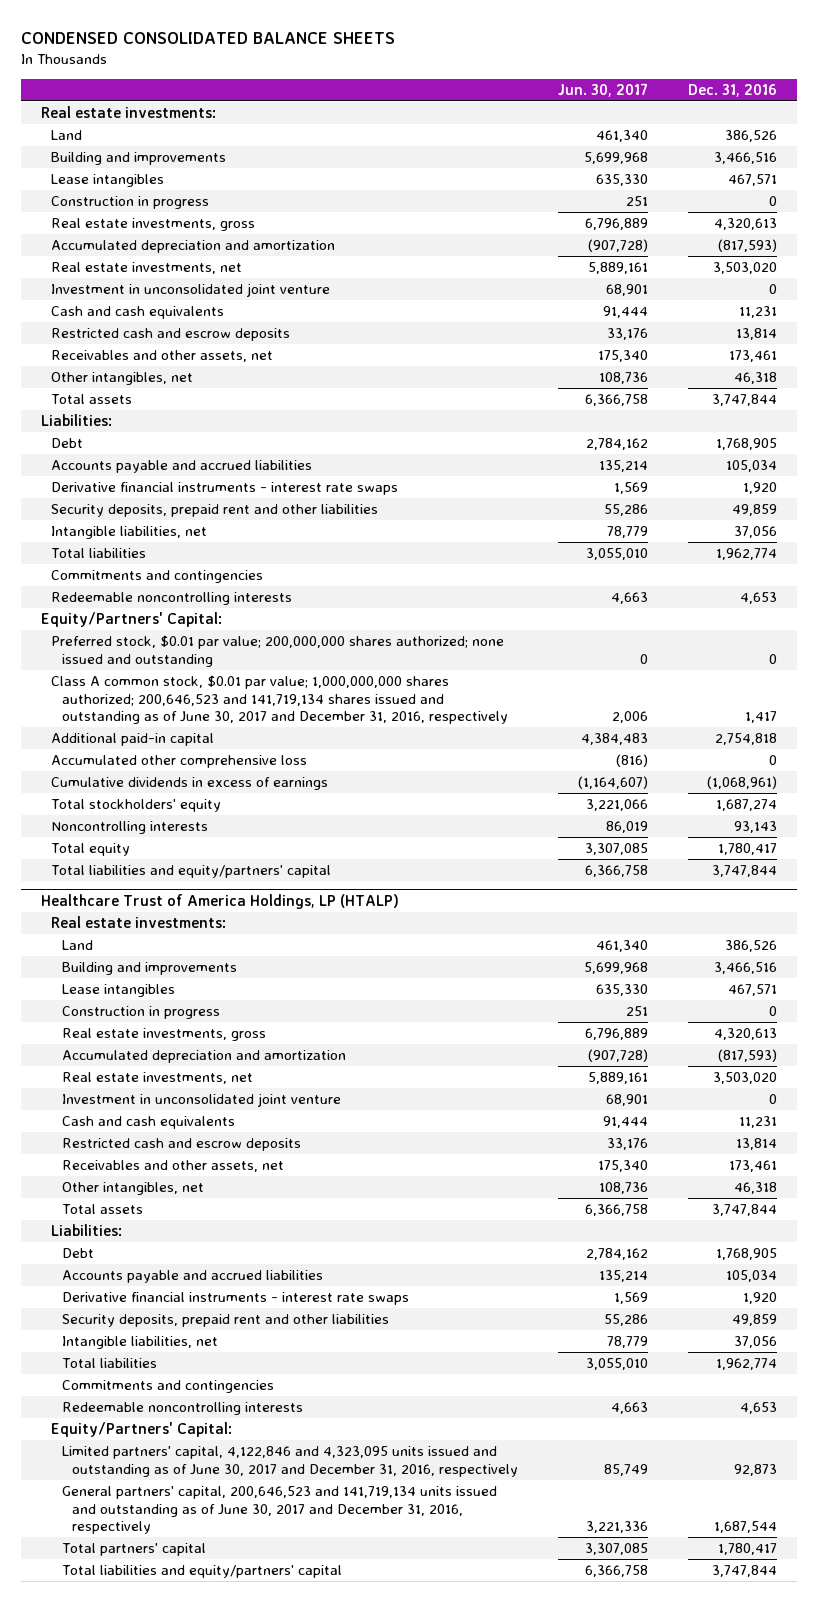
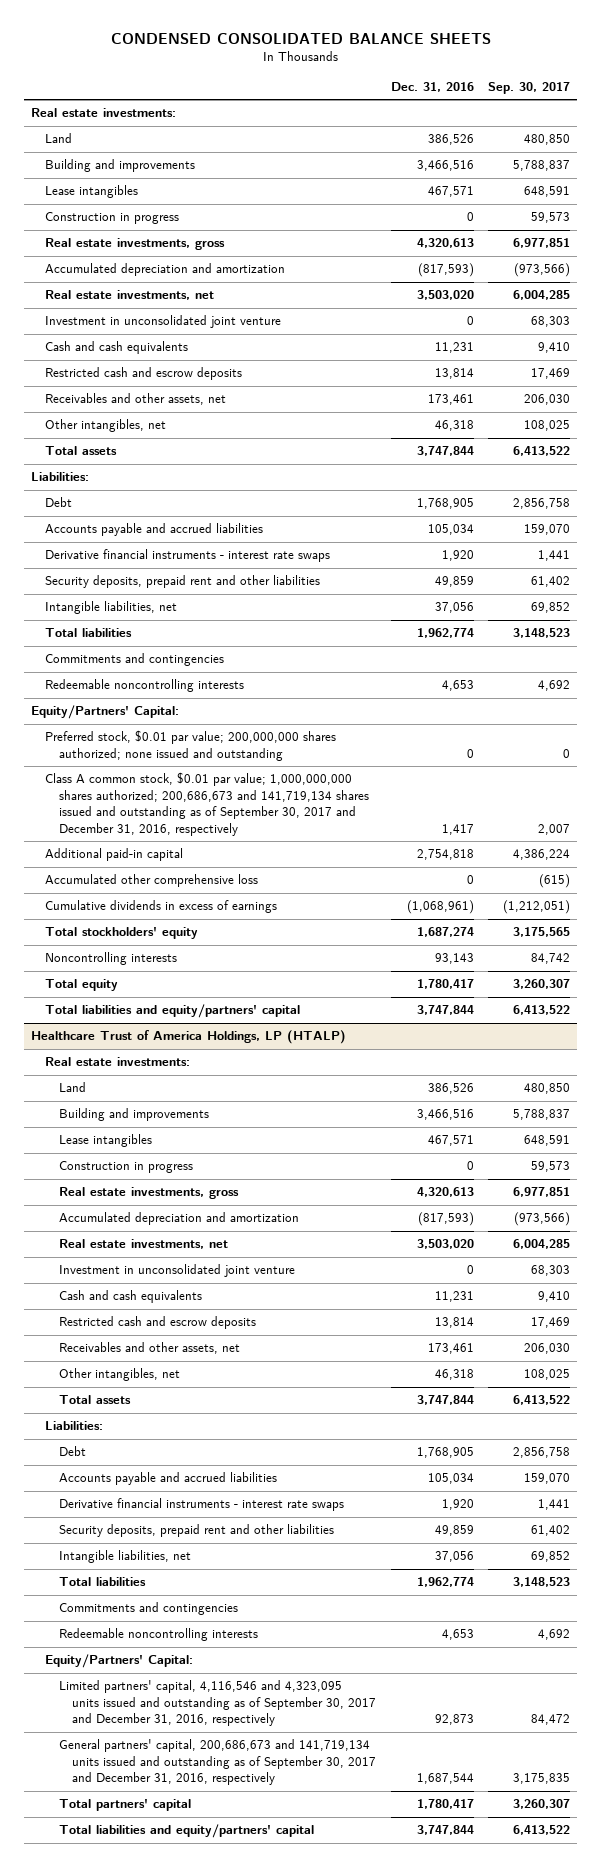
- | Jun. 30, 2017 | Dec. 31, 2016
+ | Dec. 31, 2016 | Sep. 30, 2017
- Class A common stock, $0.01 par value; 1,000,000,000 shares authorized; 200,646,523 and 141,719,134 shares issued and outstanding as of June 30, 2017 and December 31, 2016, respectively | 2,006 | 1,417
+ Class A common stock, $0.01 par value; 1,000,000,000 shares authorized; 200,686,673 and 141,719,134 shares issued and outstanding as of September 30, 2017 and December 31, 2016, respectively | 1,417 | 2,007
@ Healthcare Trust of America Holdings, LP (HTALP)
- Limited partners' capital, 4,122,846 and 4,323,095 units issued and outstanding as of June 30, 2017 and December 31, 2016, respectively | 85,749 | 92,873
- General partners' capital, 200,646,523 and 141,719,134 units issued and outstanding as of June 30, 2017 and December 31, 2016, respectively | 3,221,336 | 1,687,544
+ Limited partners' capital, 4,116,546 and 4,323,095 units issued and outstanding as of September 30, 2017 and December 31, 2016, respectively | 92,873 | 84,472
+ General partners' capital, 200,686,673 and 141,719,134 units issued and outstanding as of September 30, 2017 and December 31, 2016, respectively | 1,687,544 | 3,175,835

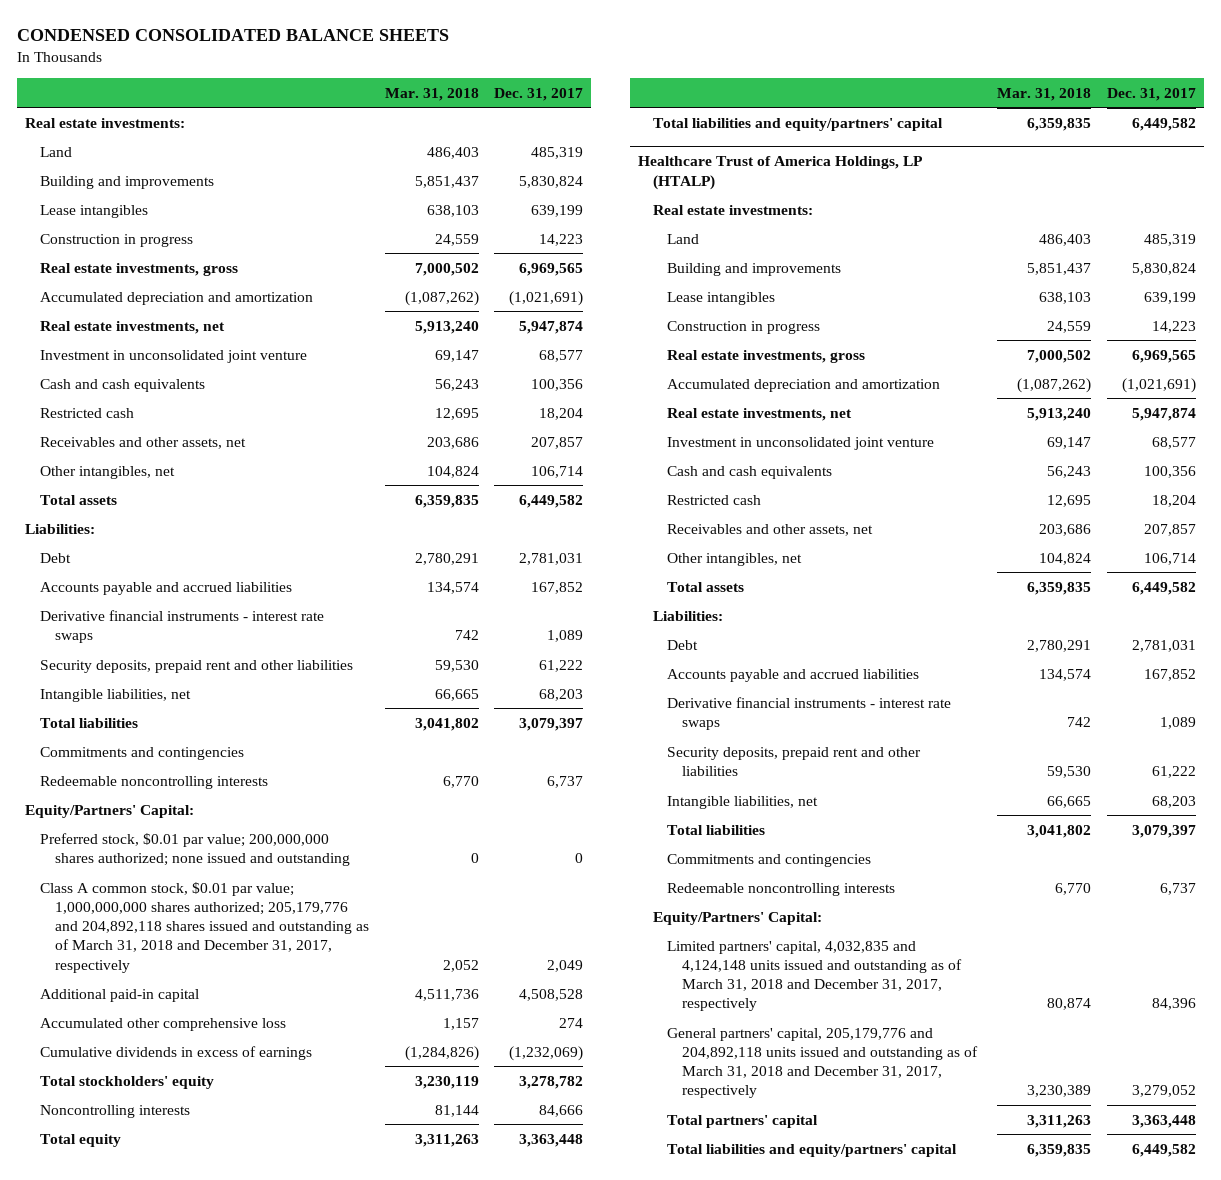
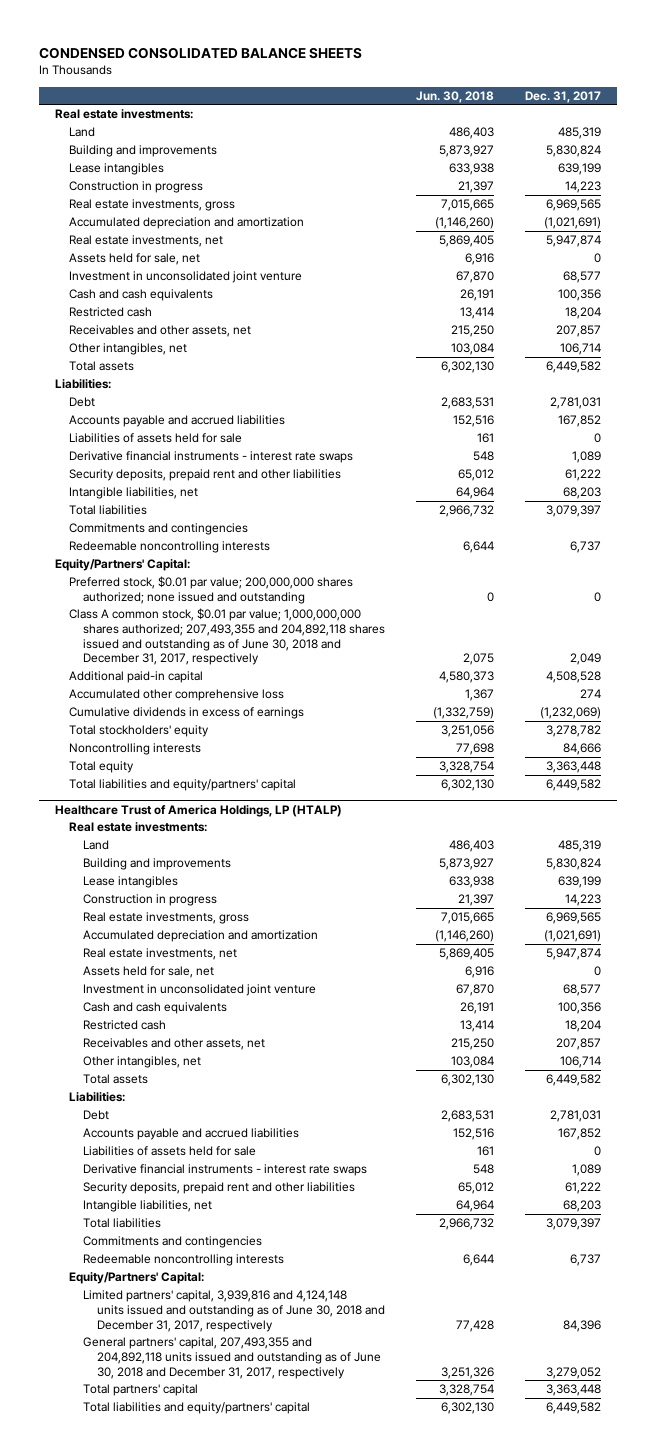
- | Mar. 31, 2018 | Dec. 31, 2017
+ | Jun. 30, 2018 | Dec. 31, 2017
+ Assets held for sale, net | 6,916 | 0
+ Liabilities of assets held for sale | 161 | 0
- Class A common stock, $0.01 par value; 1,000,000,000 shares authorized; 205,179,776 and 204,892,118 shares issued and outstanding as of March 31, 2018 and December 31, 2017, respectively | 2,052 | 2,049
+ Class A common stock, $0.01 par value; 1,000,000,000 shares authorized; 207,493,355 and 204,892,118 shares issued and outstanding as of June 30, 2018 and December 31, 2017, respectively | 2,075 | 2,049
@ Healthcare Trust of America Holdings, LP (HTALP)
+ Assets held for sale, net | 6,916 | 0
+ Liabilities of assets held for sale | 161 | 0
- Limited partners' capital, 4,032,835 and 4,124,148 units issued and outstanding as of March 31, 2018 and December 31, 2017, respectively | 80,874 | 84,396
- General partners' capital, 205,179,776 and 204,892,118 units issued and outstanding as of March 31, 2018 and December 31, 2017, respectively | 3,230,389 | 3,279,052
+ Limited partners' capital, 3,939,816 and 4,124,148 units issued and outstanding as of June 30, 2018 and December 31, 2017, respectively | 77,428 | 84,396
+ General partners' capital, 207,493,355 and 204,892,118 units issued and outstanding as of June 30, 2018 and December 31, 2017, respectively | 3,251,326 | 3,279,052

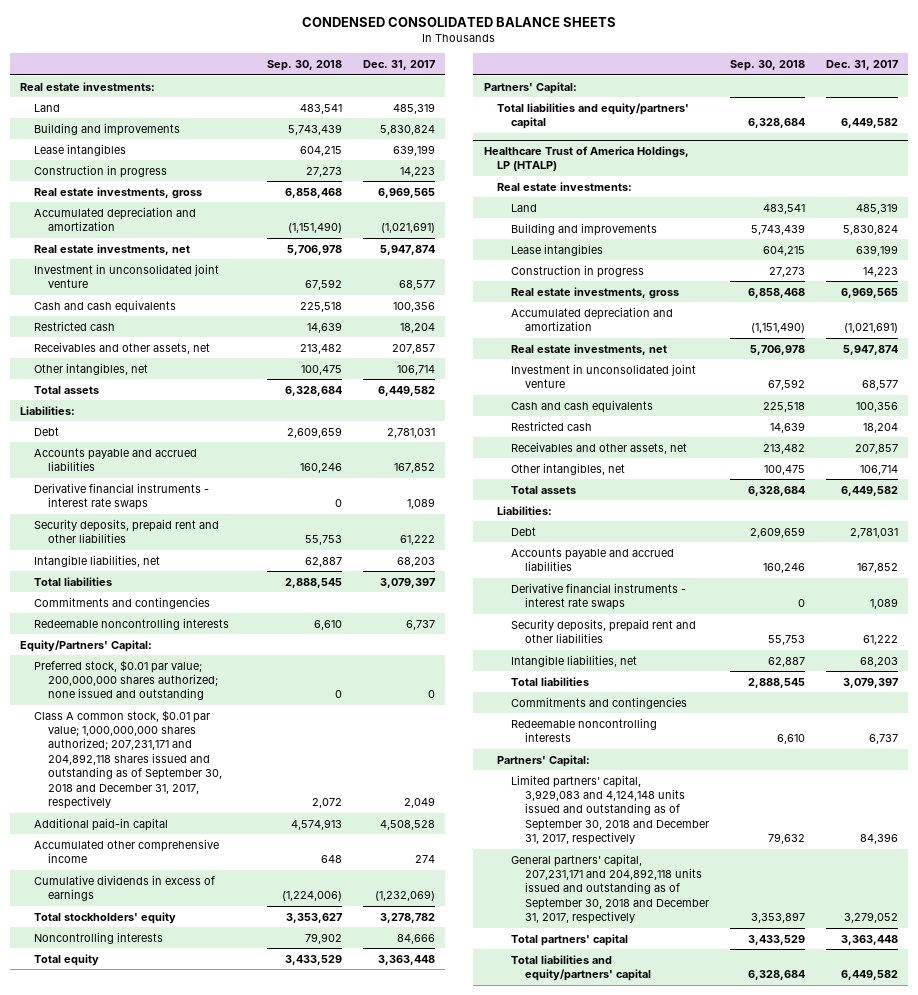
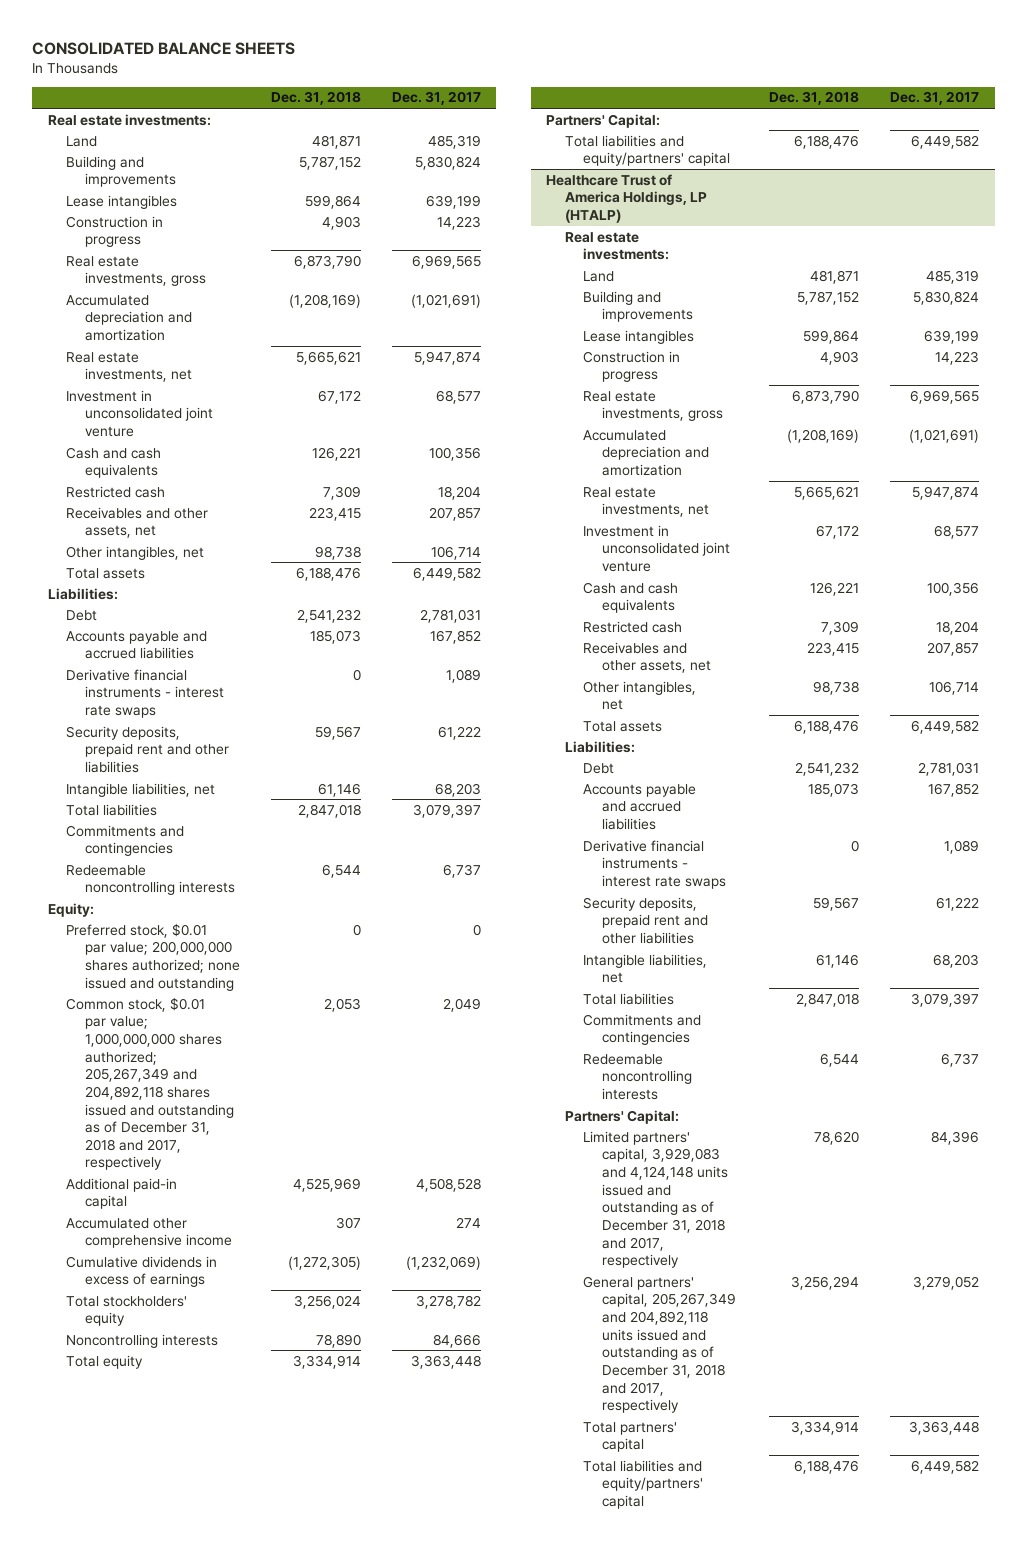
- CONDENSED CONSOLIDATED BALANCE SHEETS
+ CONSOLIDATED BALANCE SHEETS
- | Sep. 30, 2018 | Dec. 31, 2017
+ | Dec. 31, 2018 | Dec. 31, 2017
- Equity/Partners' Capital:
+ Equity:
- Class A common stock, $0.01 par value; 1,000,000,000 shares authorized; 207,231,171 and 204,892,118 shares issued and outstanding as of September 30, 2018 and December 31, 2017, respectively | 2,072 | 2,049
+ Common stock, $0.01 par value; 1,000,000,000 shares authorized; 205,267,349 and 204,892,118 shares issued and outstanding as of December 31, 2018 and 2017, respectively | 2,053 | 2,049
@ Healthcare Trust of America Holdings, LP (HTALP)
- Limited partners' capital, 3,929,083 and 4,124,148 units issued and outstanding as of September 30, 2018 and December 31, 2017, respectively | 79,632 | 84,396
- General partners' capital, 207,231,171 and 204,892,118 units issued and outstanding as of September 30, 2018 and December 31, 2017, respectively | 3,353,897 | 3,279,052
+ Limited partners' capital, 3,929,083 and 4,124,148 units issued and outstanding as of December 31, 2018 and 2017, respectively | 78,620 | 84,396
+ General partners' capital, 205,267,349 and 204,892,118 units issued and outstanding as of December 31, 2018 and 2017, respectively | 3,256,294 | 3,279,052

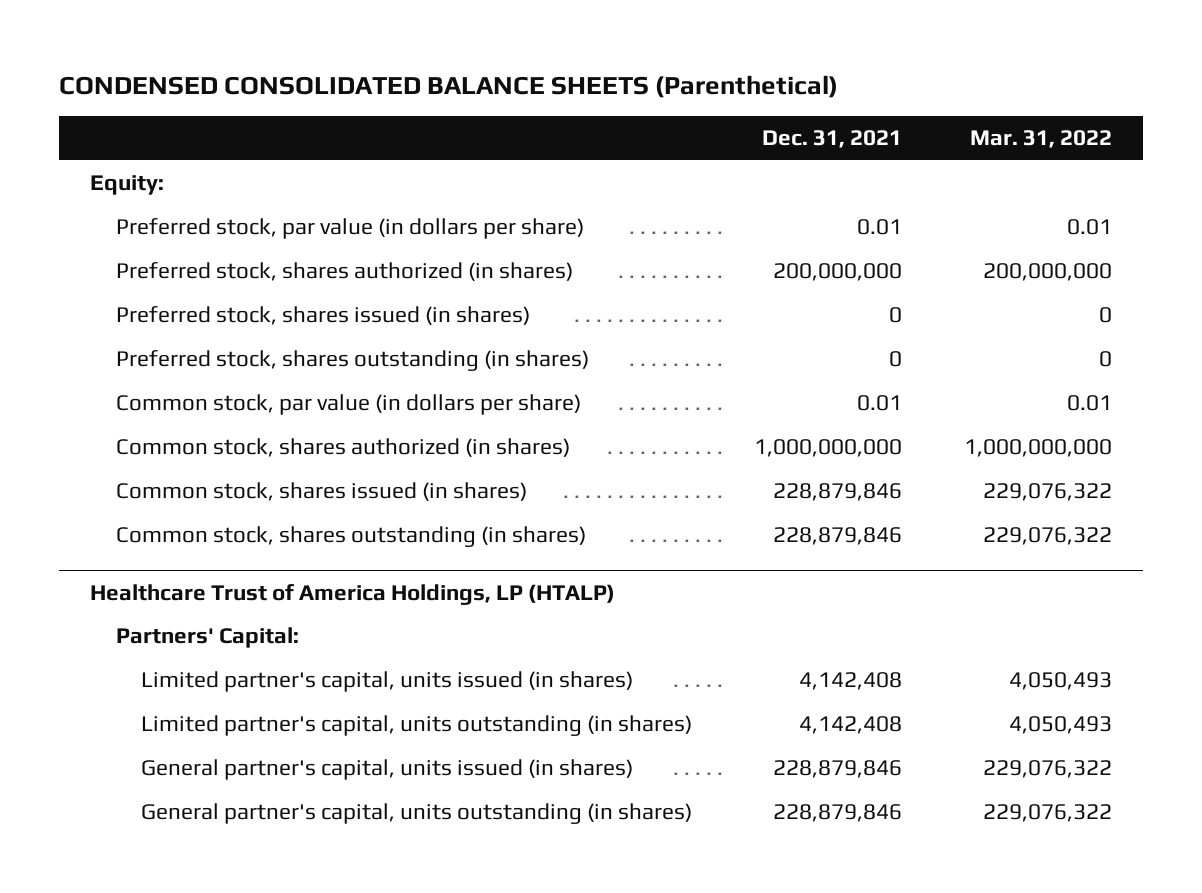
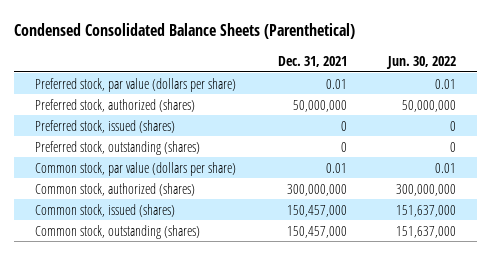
- CONDENSED CONSOLIDATED BALANCE SHEETS (Parenthetical)
+ Condensed Consolidated Balance Sheets (Parenthetical)
- | Dec. 31, 2021 | Mar. 31, 2022
+ | Dec. 31, 2021 | Jun. 30, 2022
- Equity:
- Preferred stock, par value (in dollars per share) | 0.01 | 0.01
- Preferred stock, shares authorized (in shares) | 200,000,000 | 200,000,000
- Preferred stock, shares issued (in shares) | 0 | 0
- Preferred stock, shares outstanding (in shares) | 0 | 0
- Common stock, par value (in dollars per share) | 0.01 | 0.01
- Common stock, shares authorized (in shares) | 1,000,000,000 | 1,000,000,000
- Common stock, shares issued (in shares) | 228,879,846 | 229,076,322
- Common stock, shares outstanding (in shares) | 228,879,846 | 229,076,322
- Healthcare Trust of America Holdings, LP (HTALP)
- Partners' Capital:
- Limited partner's capital, units issued (in shares) | 4,142,408 | 4,050,493
- Limited partner's capital, units outstanding (in shares) | 4,142,408 | 4,050,493
- General partner's capital, units issued (in shares) | 228,879,846 | 229,076,322
- General partner's capital, units outstanding (in shares) | 228,879,846 | 229,076,322
+ Preferred stock, par value (dollars per share) | 0.01 | 0.01
+ Preferred stock, authorized (shares) | 50,000,000 | 50,000,000
+ Preferred stock, issued (shares) | 0 | 0
+ Preferred stock, outstanding (shares) | 0 | 0
+ Common stock, par value (dollars per share) | 0.01 | 0.01
+ Common stock, authorized (shares) | 300,000,000 | 300,000,000
+ Common stock, issued (shares) | 150,457,000 | 151,637,000
+ Common stock, outstanding (shares) | 150,457,000 | 151,637,000

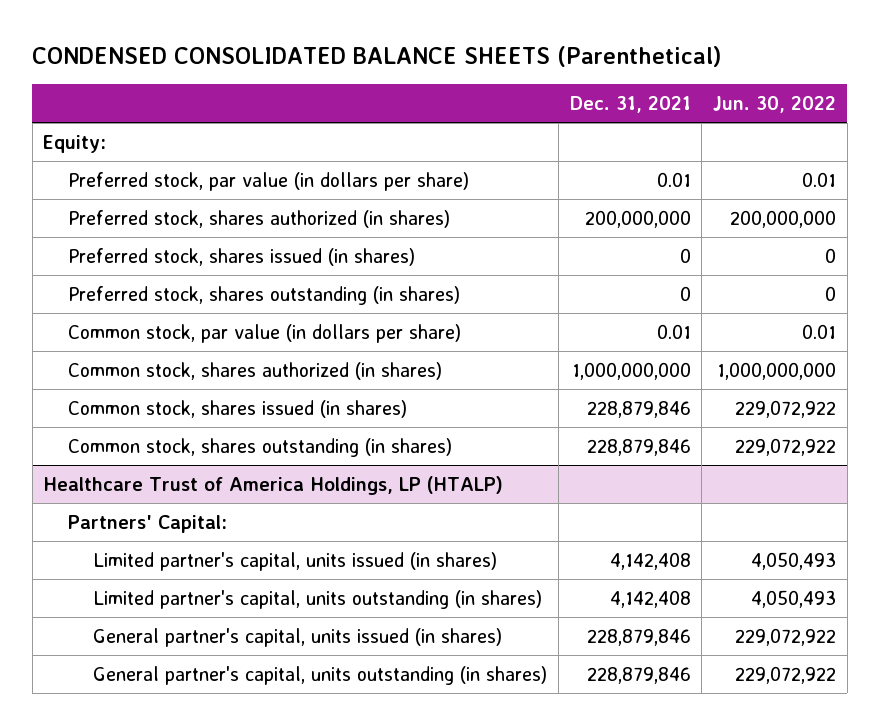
- Condensed Consolidated Balance Sheets (Parenthetical)
+ CONDENSED CONSOLIDATED BALANCE SHEETS (Parenthetical)
- Preferred stock, par value (dollars per share) | 0.01 | 0.01
- Preferred stock, authorized (shares) | 50,000,000 | 50,000,000
- Preferred stock, issued (shares) | 0 | 0
- Preferred stock, outstanding (shares) | 0 | 0
- Common stock, par value (dollars per share) | 0.01 | 0.01
- Common stock, authorized (shares) | 300,000,000 | 300,000,000
- Common stock, issued (shares) | 150,457,000 | 151,637,000
- Common stock, outstanding (shares) | 150,457,000 | 151,637,000
+ Equity:
+ Preferred stock, par value (in dollars per share) | 0.01 | 0.01
+ Preferred stock, shares authorized (in shares) | 200,000,000 | 200,000,000
+ Preferred stock, shares issued (in shares) | 0 | 0
+ Preferred stock, shares outstanding (in shares) | 0 | 0
+ Common stock, par value (in dollars per share) | 0.01 | 0.01
+ Common stock, shares authorized (in shares) | 1,000,000,000 | 1,000,000,000
+ Common stock, shares issued (in shares) | 228,879,846 | 229,072,922
+ Common stock, shares outstanding (in shares) | 228,879,846 | 229,072,922
+ Healthcare Trust of America Holdings, LP (HTALP)
+ Partners' Capital:
+ Limited partner's capital, units issued (in shares) | 4,142,408 | 4,050,493
+ Limited partner's capital, units outstanding (in shares) | 4,142,408 | 4,050,493
+ General partner's capital, units issued (in shares) | 228,879,846 | 229,072,922
+ General partner's capital, units outstanding (in shares) | 228,879,846 | 229,072,922

